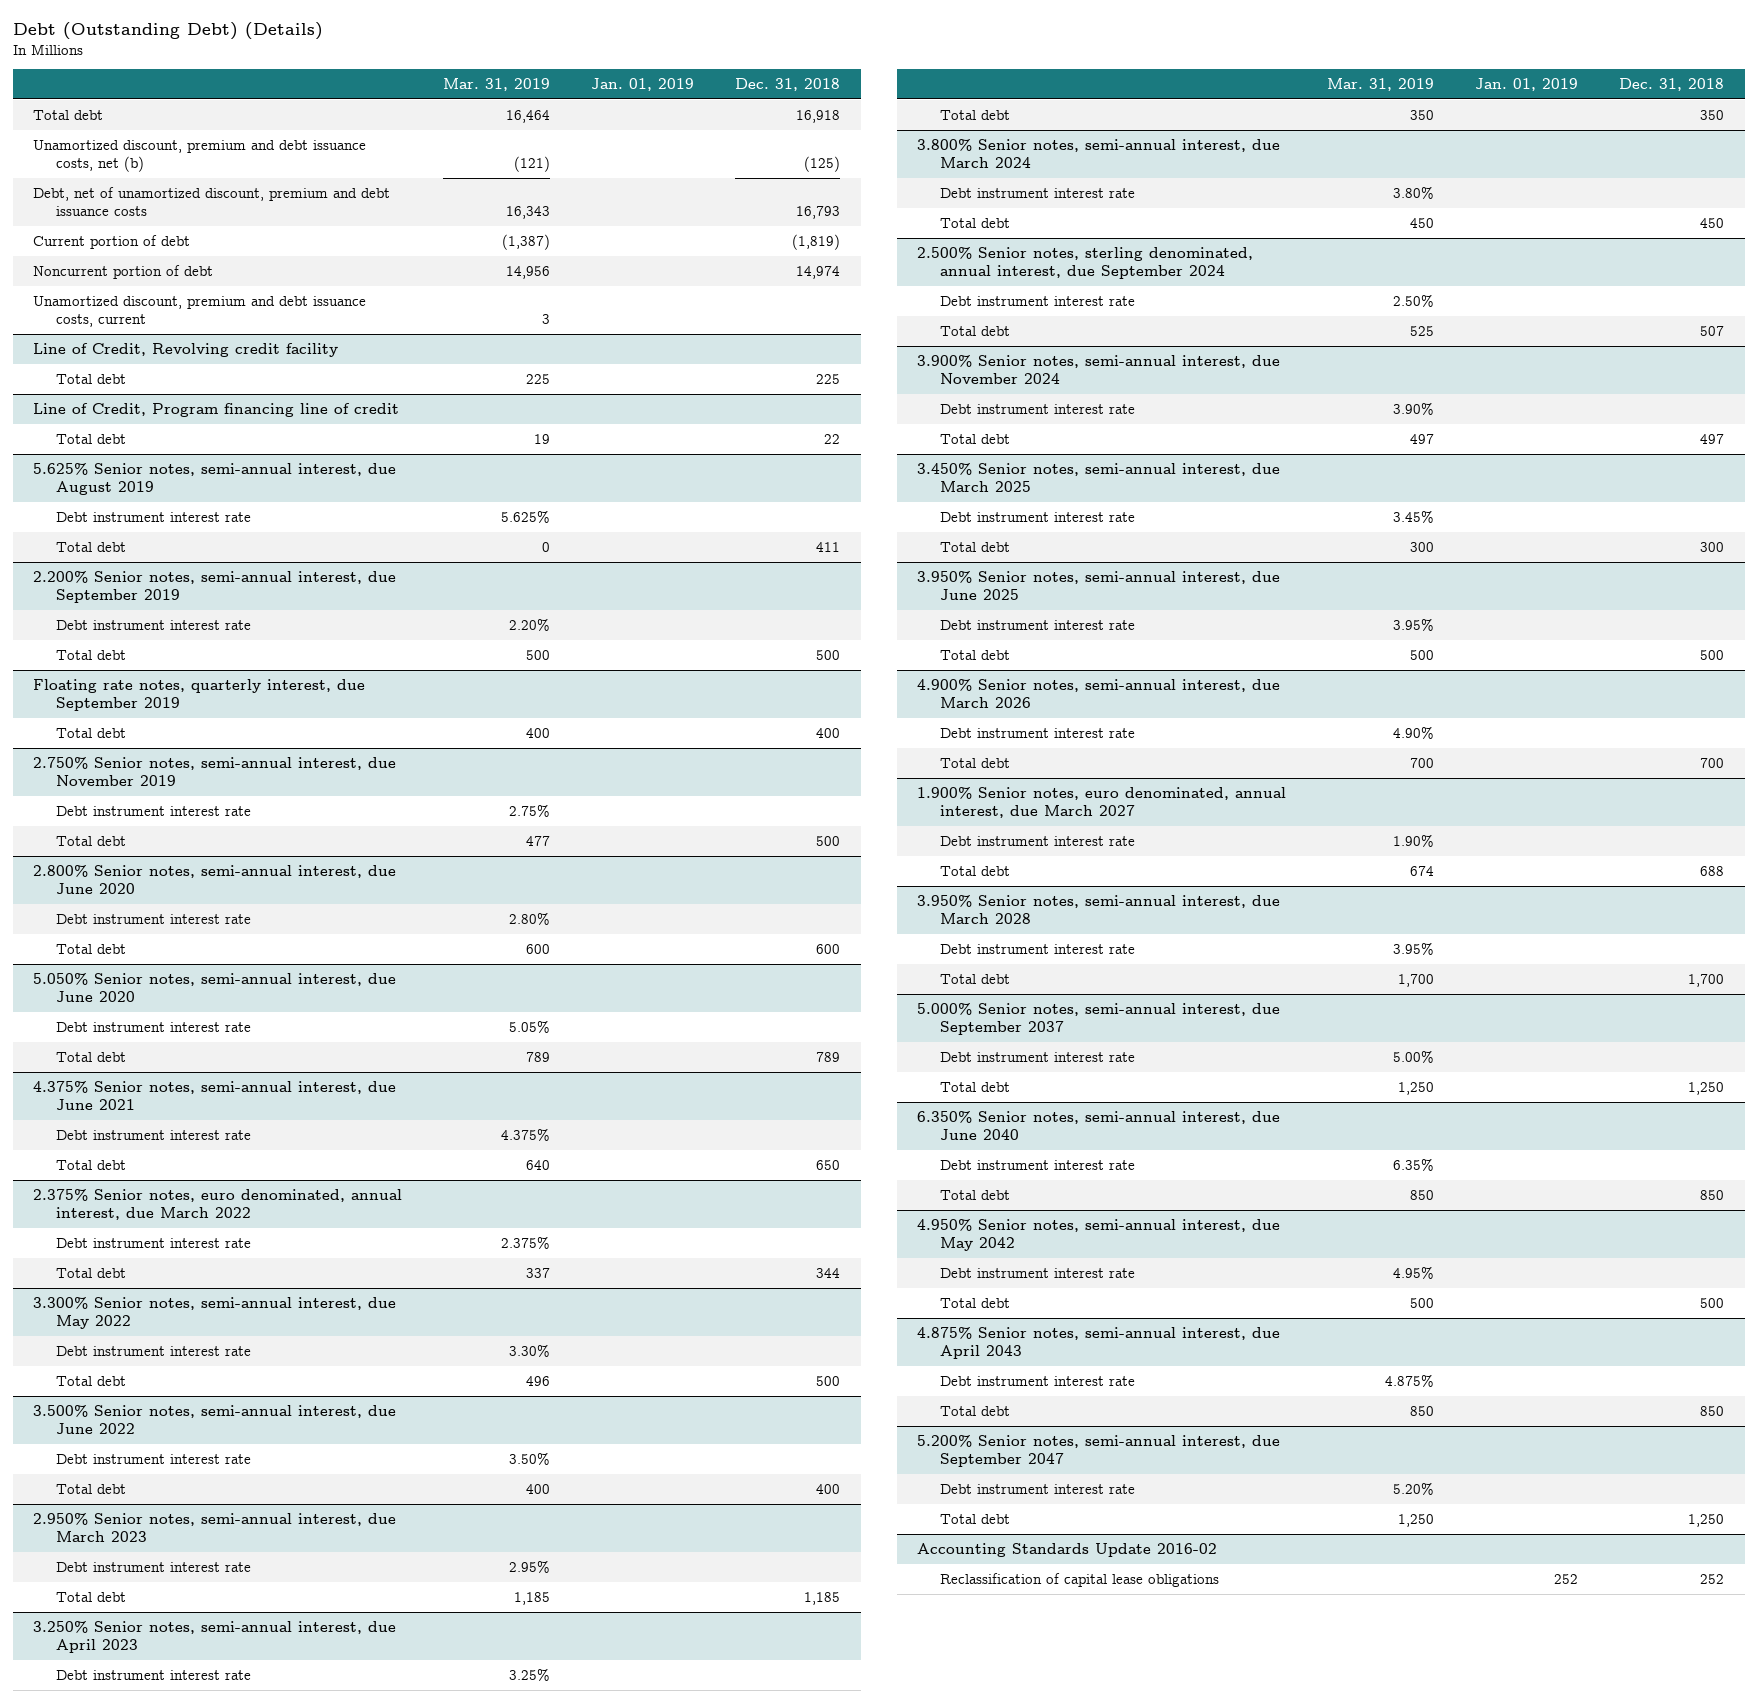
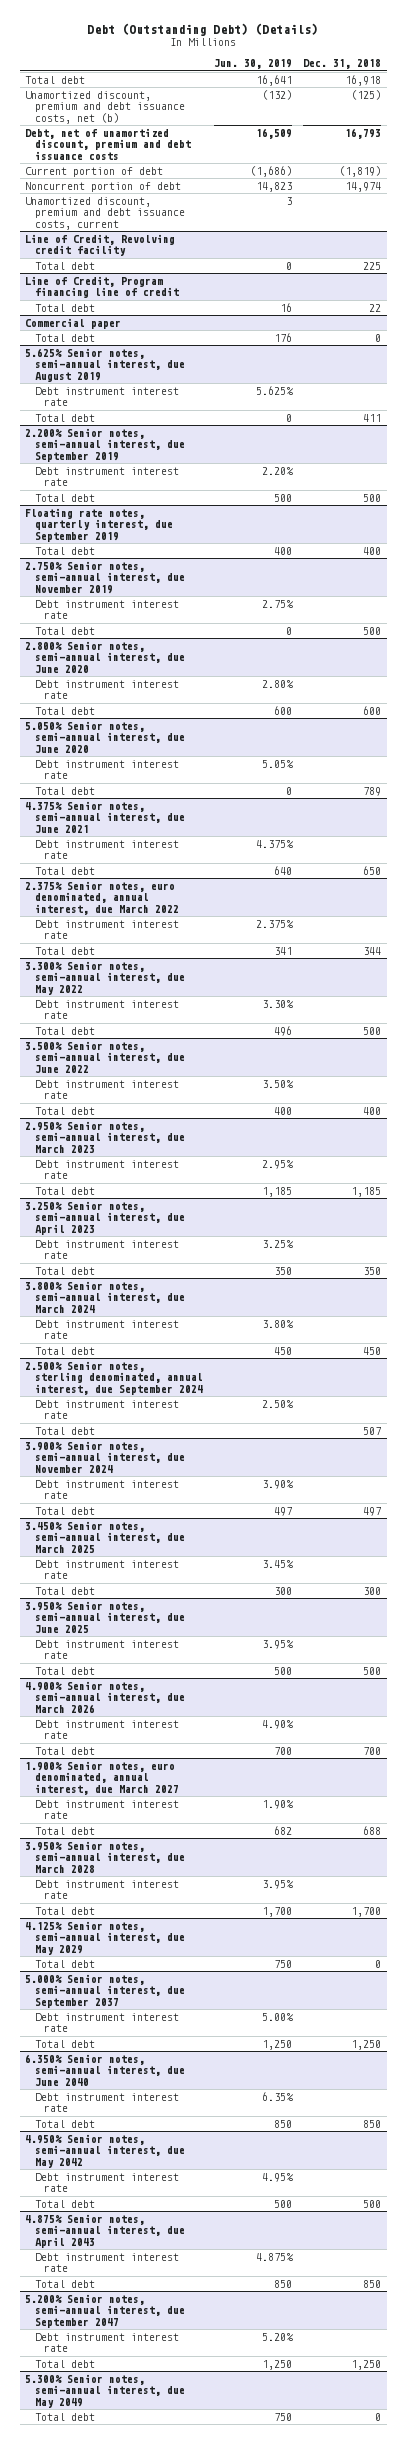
- | Mar. 31, 2019 | Jan. 01, 2019 | Dec. 31, 2018
+ | Jun. 30, 2019 | Dec. 31, 2018
+ Commercial paper
+ Total debt | 176 | 0
+ 4.125% Senior notes, semi-annual interest, due May 2029
+ Total debt | 750 | 0
- Accounting Standards Update 2016-02
- Reclassification of capital lease obligations | | 252 | 252
+ 5.300% Senior notes, semi-annual interest, due May 2049
+ Total debt | 750 | 0

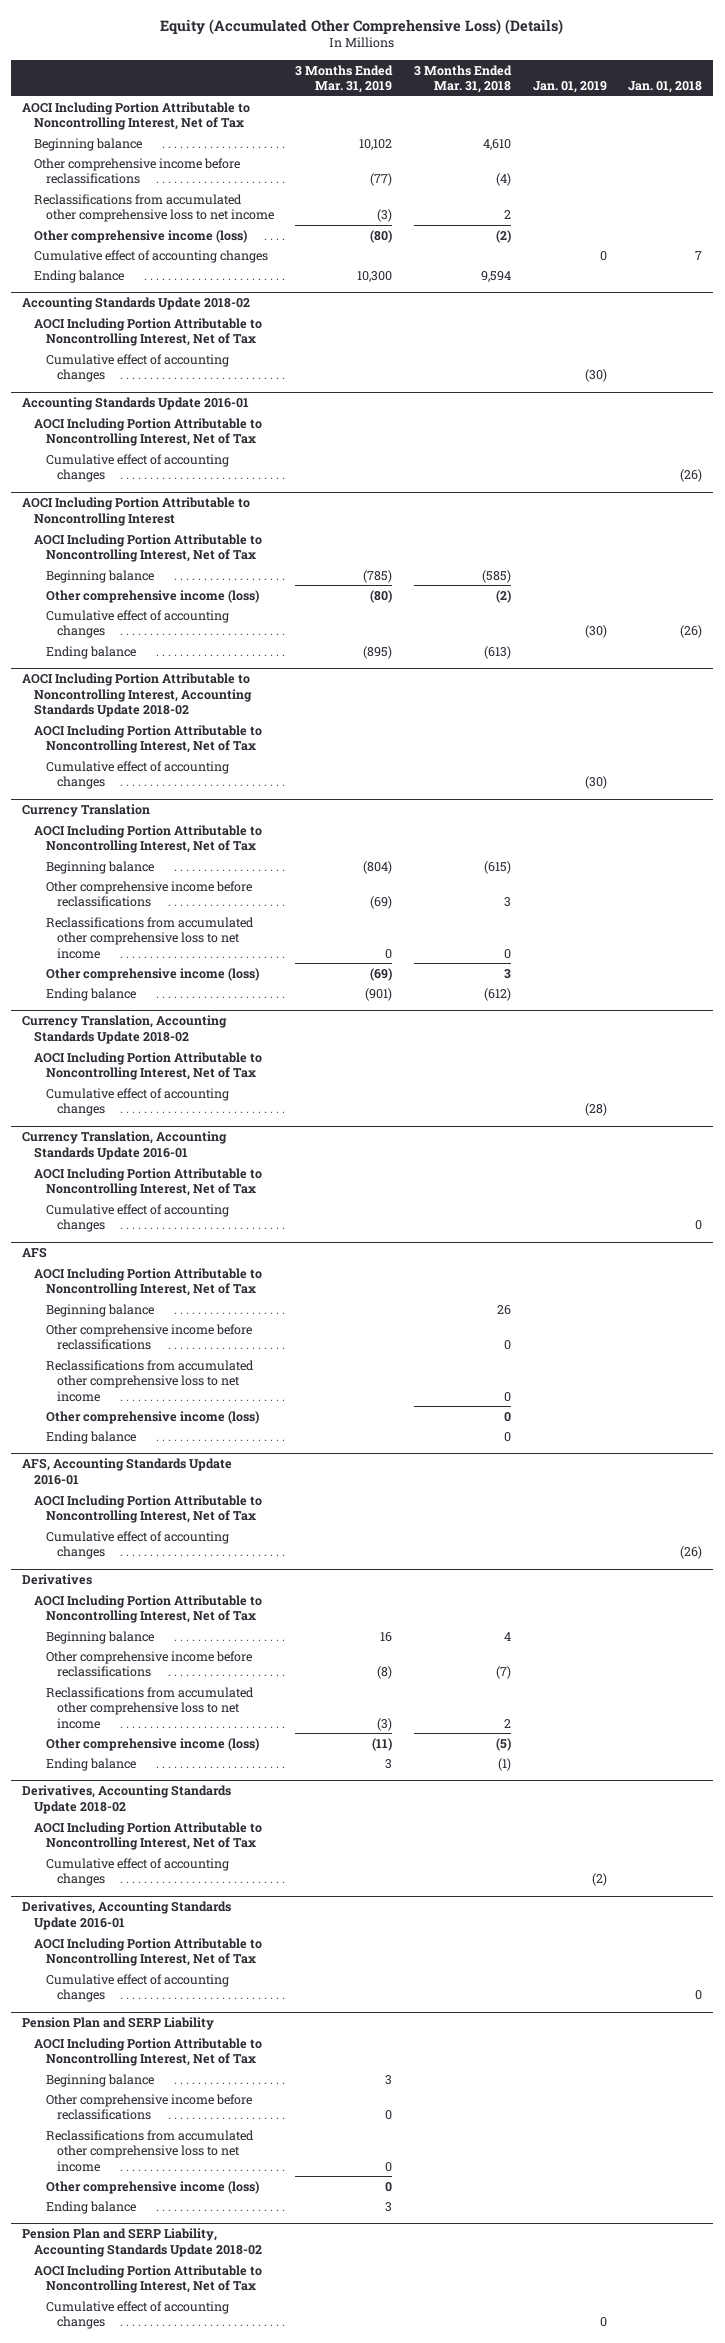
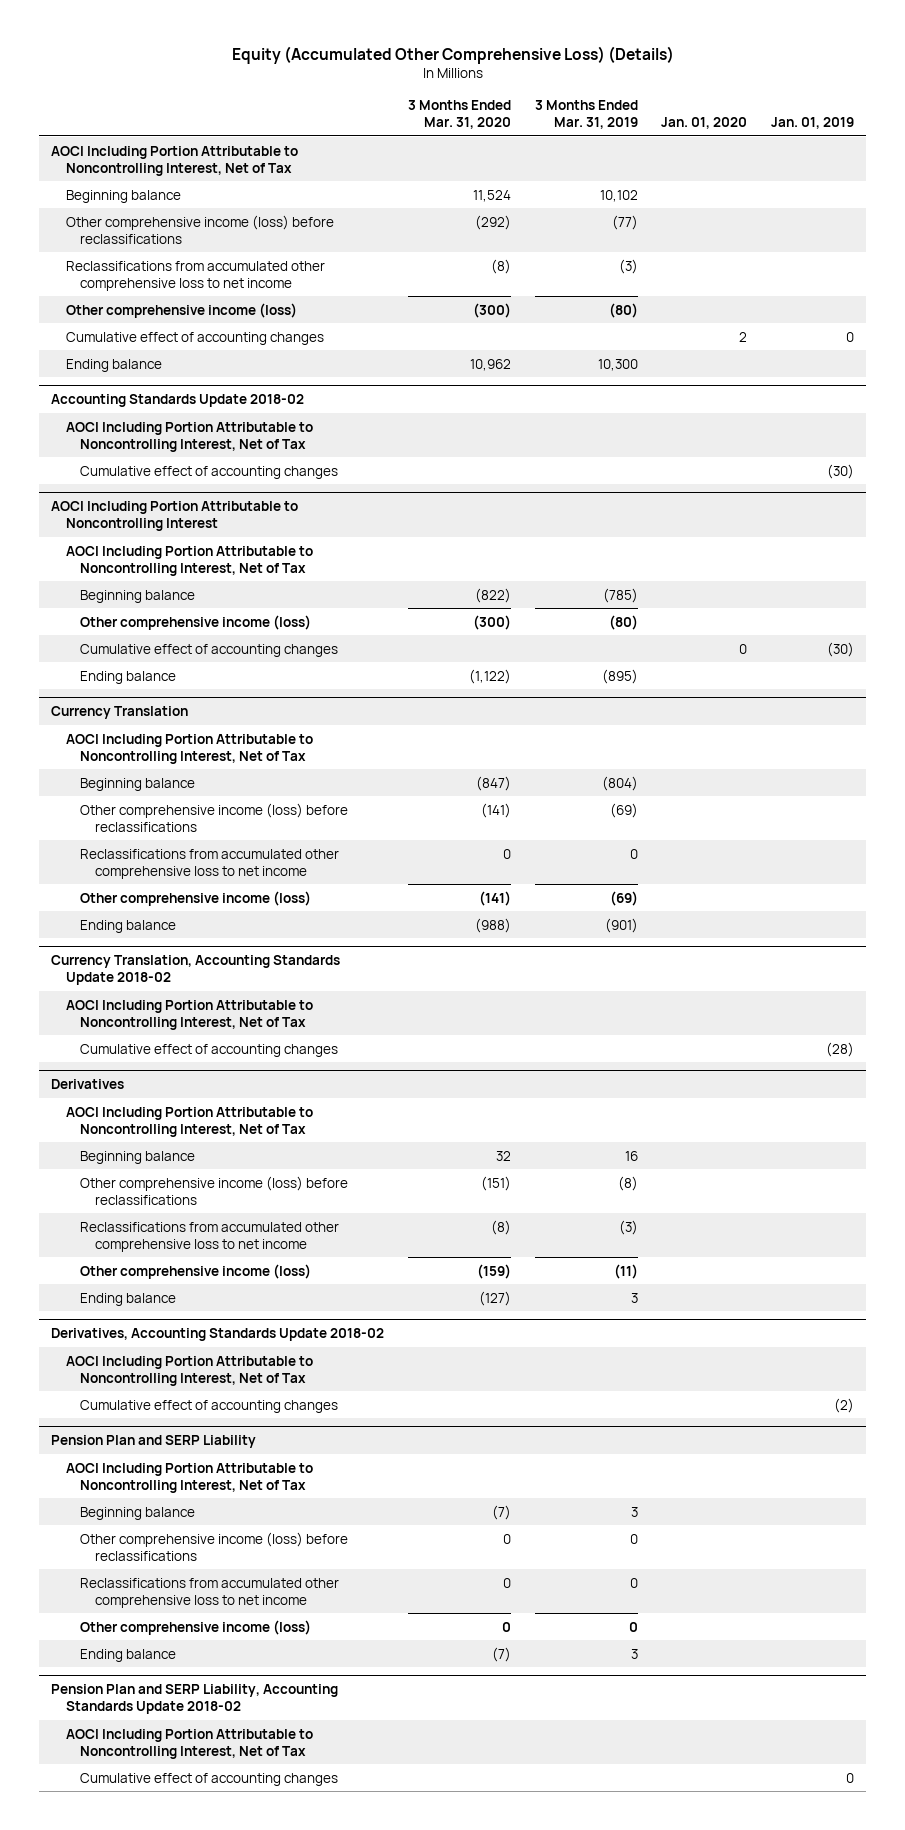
- | 3 Months Ended Mar. 31, 2019 | 3 Months Ended Mar. 31, 2018 | Jan. 01, 2019 | Jan. 01, 2018
+ | 3 Months Ended Mar. 31, 2020 | 3 Months Ended Mar. 31, 2019 | Jan. 01, 2020 | Jan. 01, 2019
- Other comprehensive income before reclassifications | (77) | (4) | |
+ Other comprehensive income (loss) before reclassifications | (292) | (77) | |
- Accounting Standards Update 2016-01
- AOCI Including Portion Attributable to Noncontrolling Interest, Net of Tax
- Cumulative effect of accounting changes | | | | (26)
- AOCI Including Portion Attributable to Noncontrolling Interest, Accounting Standards Update 2018-02
- AOCI Including Portion Attributable to Noncontrolling Interest, Net of Tax
- Cumulative effect of accounting changes | | | (30) |
@ Currency Translation
- Other comprehensive income before reclassifications | (69) | 3 | |
+ Other comprehensive income (loss) before reclassifications | (141) | (69) | |
- Currency Translation, Accounting Standards Update 2016-01
- AOCI Including Portion Attributable to Noncontrolling Interest, Net of Tax
- Cumulative effect of accounting changes | | | | 0
- AFS
- AOCI Including Portion Attributable to Noncontrolling Interest, Net of Tax
- Beginning balance | | 26 | |
- Other comprehensive income before reclassifications | | 0 | |
- Reclassifications from accumulated other comprehensive loss to net income | | 0 | |
- Other comprehensive income (loss) | | 0 | |
- Ending balance | | 0 | |
- AFS, Accounting Standards Update 2016-01
- AOCI Including Portion Attributable to Noncontrolling Interest, Net of Tax
- Cumulative effect of accounting changes | | | | (26)
@ Derivatives
- Other comprehensive income before reclassifications | (8) | (7) | |
+ Other comprehensive income (loss) before reclassifications | (151) | (8) | |
- Derivatives, Accounting Standards Update 2016-01
- AOCI Including Portion Attributable to Noncontrolling Interest, Net of Tax
- Cumulative effect of accounting changes | | | | 0
@ Pension Plan and SERP Liability
- Other comprehensive income before reclassifications | 0 | | |
+ Other comprehensive income (loss) before reclassifications | 0 | 0 | |

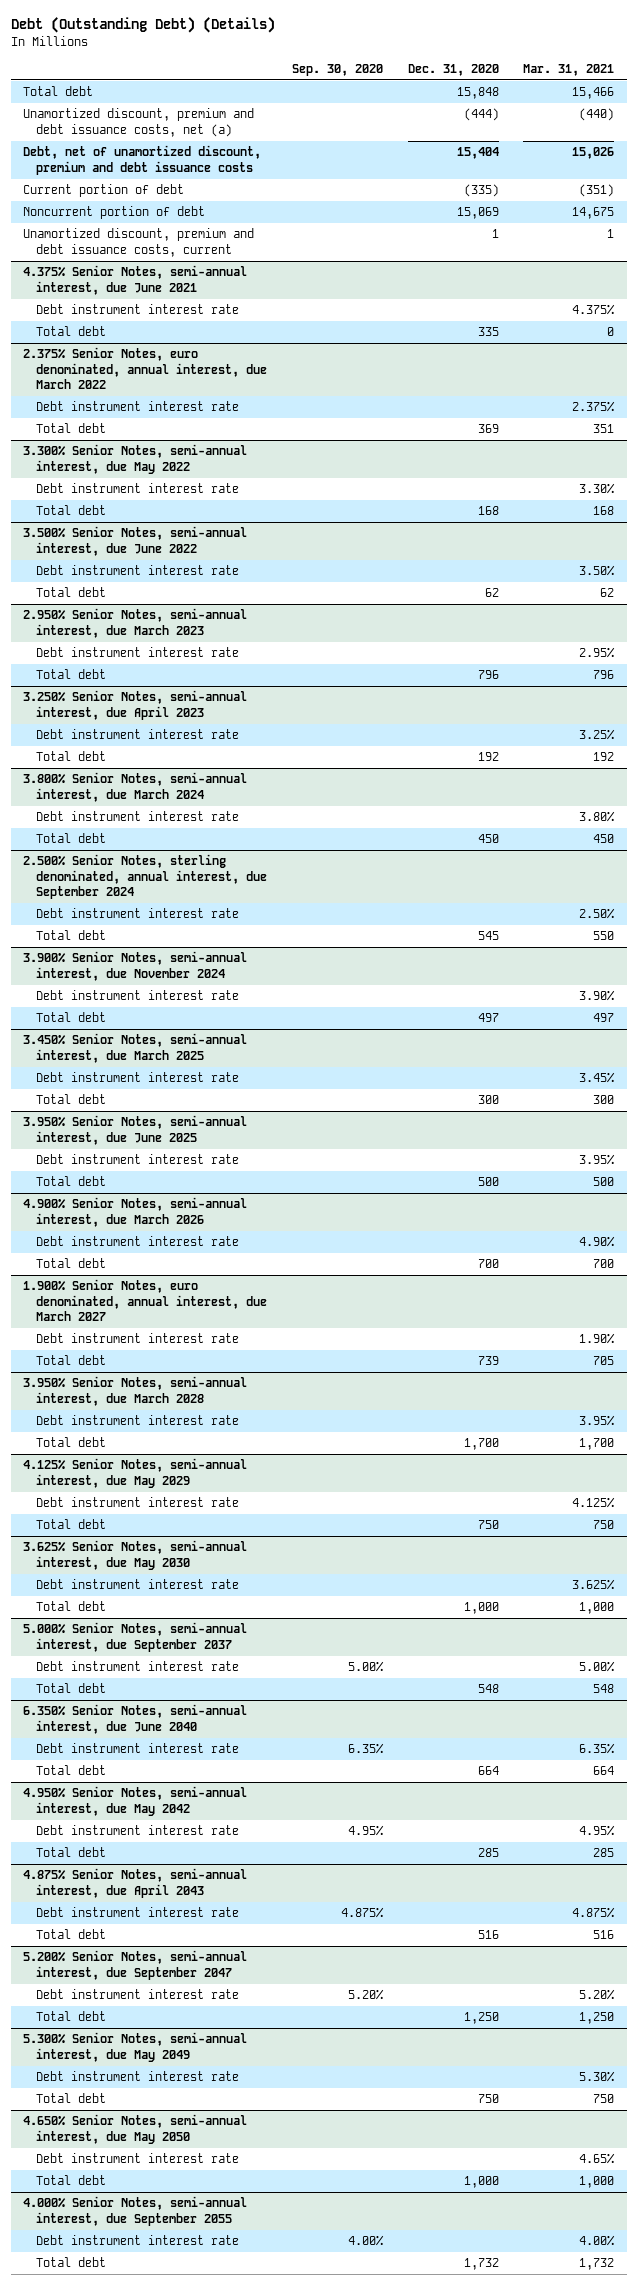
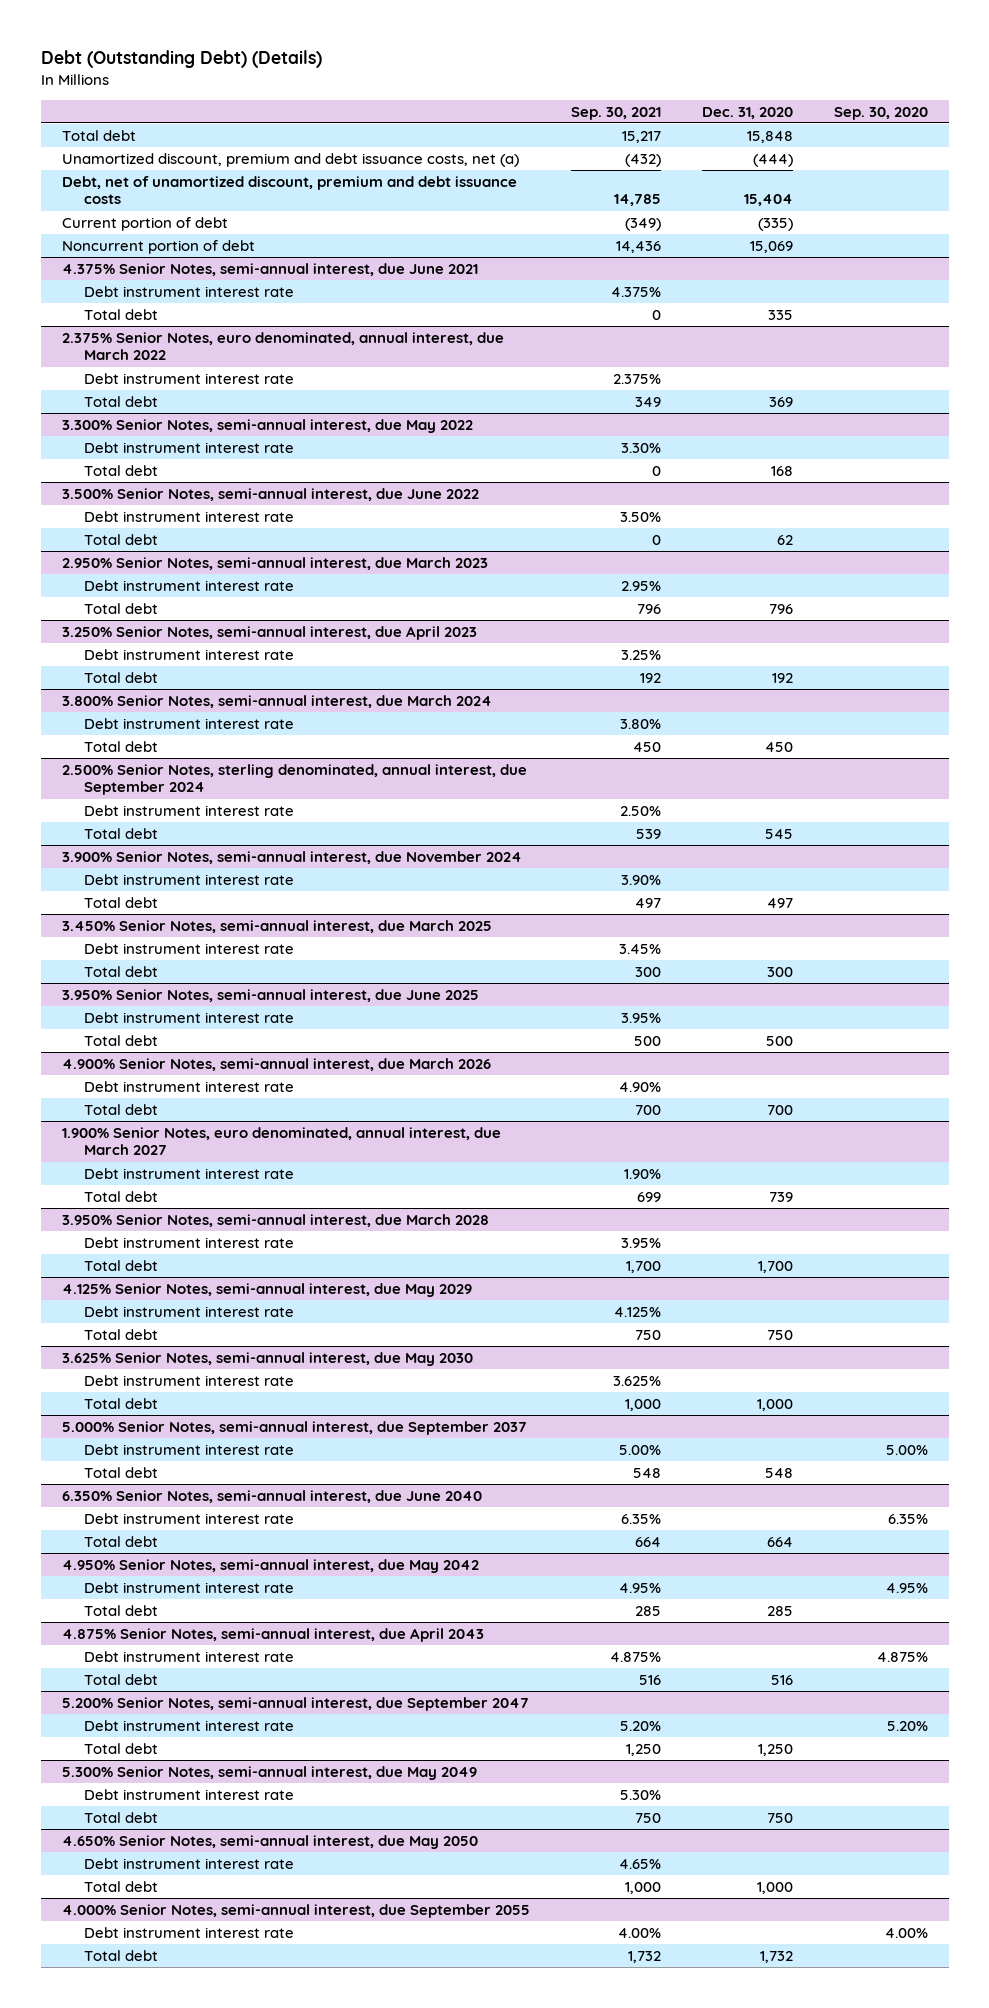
- | Sep. 30, 2020 | Dec. 31, 2020 | Mar. 31, 2021
+ | Sep. 30, 2021 | Dec. 31, 2020 | Sep. 30, 2020
- Unamortized discount, premium and debt issuance costs, current | | 1 | 1

